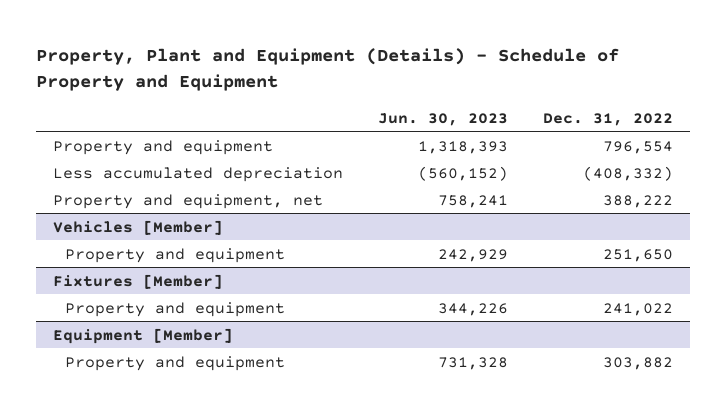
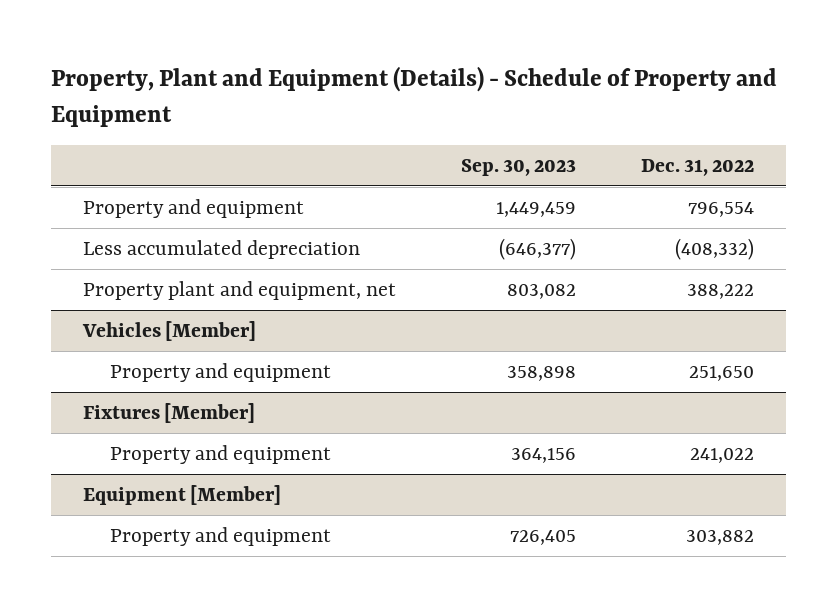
- | Jun. 30, 2023 | Dec. 31, 2022
+ | Sep. 30, 2023 | Dec. 31, 2022
- Property and equipment, net | 758,241 | 388,222
+ Property plant and equipment, net | 803,082 | 388,222

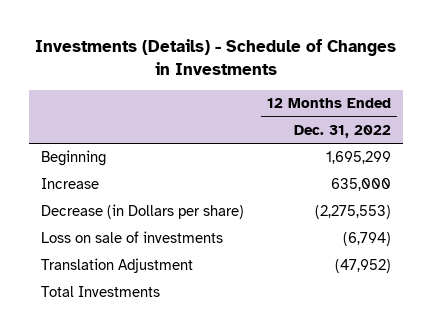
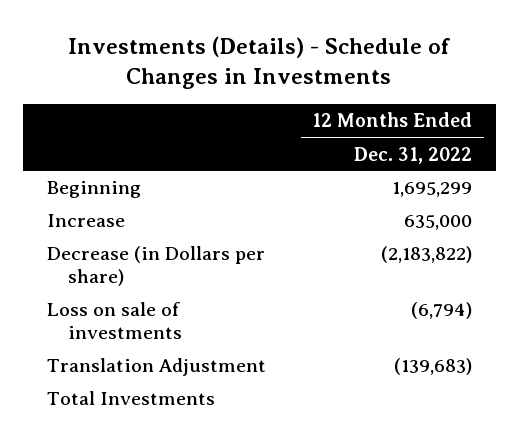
- Decrease (in Dollars per share) | (2,275,553)
+ Decrease (in Dollars per share) | (2,183,822)
- Translation Adjustment | (47,952)
+ Translation Adjustment | (139,683)

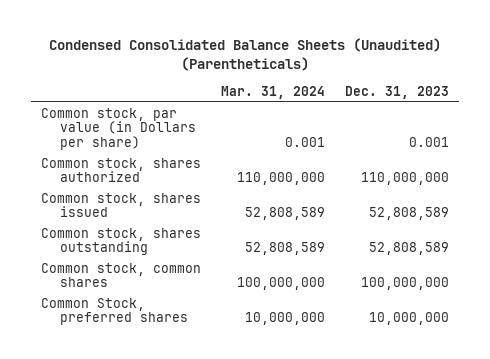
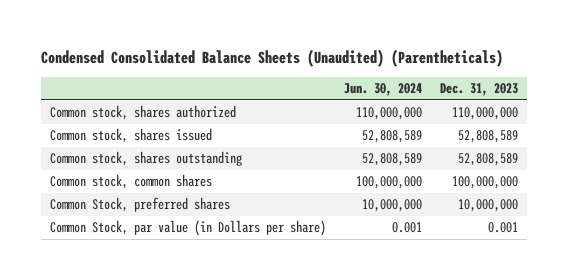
- | Mar. 31, 2024 | Dec. 31, 2023
+ | Jun. 30, 2024 | Dec. 31, 2023
- Common stock, par value (in Dollars per share) | 0.001 | 0.001
+ Common Stock, par value (in Dollars per share) | 0.001 | 0.001

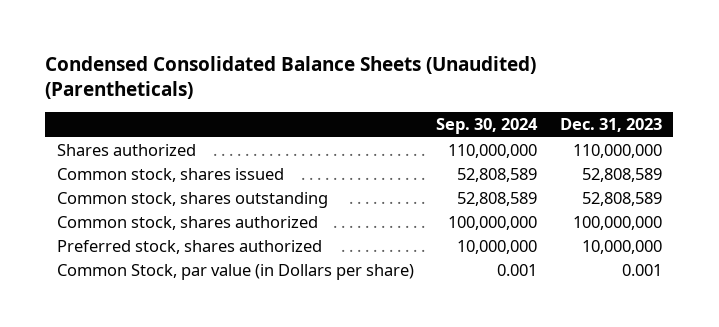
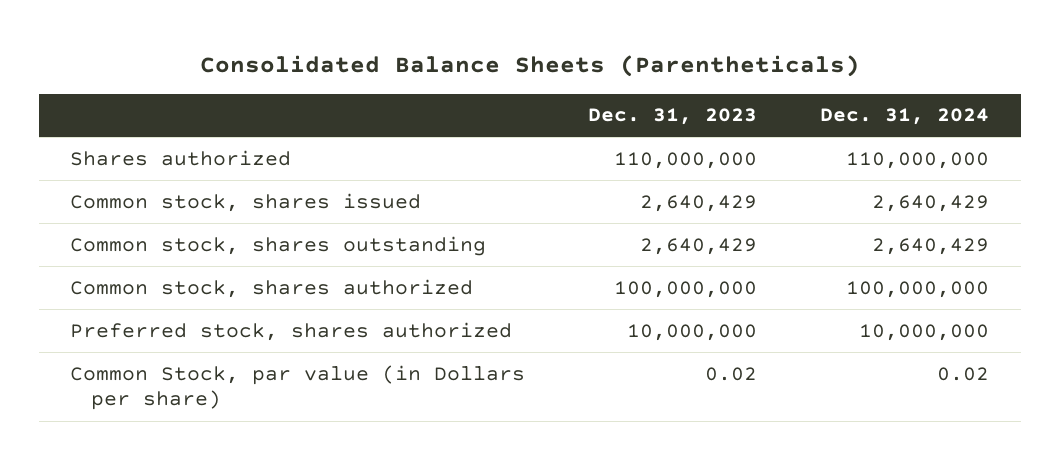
- Condensed Consolidated Balance Sheets (Unaudited) (Parentheticals)
+ Consolidated Balance Sheets (Parentheticals)
- | Sep. 30, 2024 | Dec. 31, 2023
+ | Dec. 31, 2023 | Dec. 31, 2024
- Common stock, shares issued | 52,808,589 | 52,808,589
- Common stock, shares outstanding | 52,808,589 | 52,808,589
+ Common stock, shares issued | 2,640,429 | 2,640,429
+ Common stock, shares outstanding | 2,640,429 | 2,640,429
- Common Stock, par value (in Dollars per share) | 0.001 | 0.001
+ Common Stock, par value (in Dollars per share) | 0.02 | 0.02

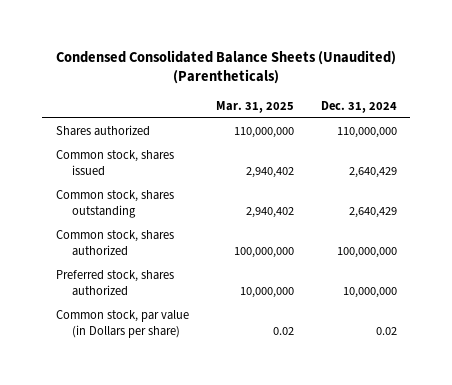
- Consolidated Balance Sheets (Parentheticals)
+ Condensed Consolidated Balance Sheets (Unaudited) (Parentheticals)
- | Dec. 31, 2023 | Dec. 31, 2024
+ | Mar. 31, 2025 | Dec. 31, 2024
- Common Stock, par value (in Dollars per share) | 0.02 | 0.02
+ Common stock, par value (in Dollars per share) | 0.02 | 0.02

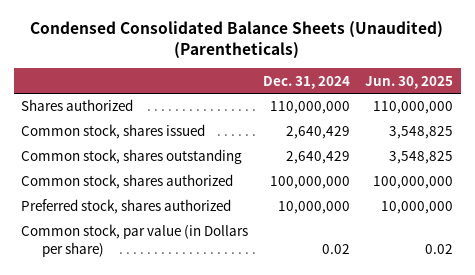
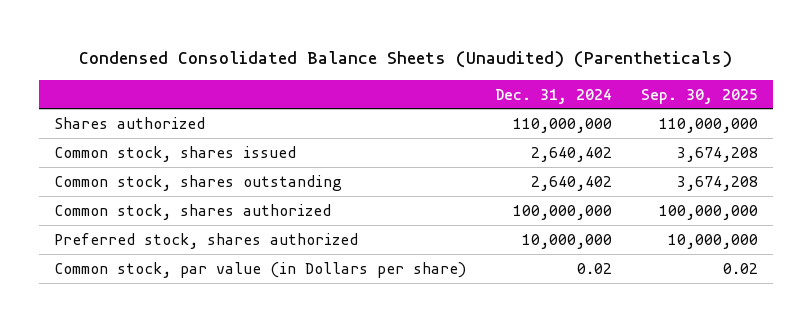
- | Dec. 31, 2024 | Jun. 30, 2025
+ | Dec. 31, 2024 | Sep. 30, 2025
- Common stock, shares issued | 2,640,429 | 3,548,825
- Common stock, shares outstanding | 2,640,429 | 3,548,825
+ Common stock, shares issued | 2,640,402 | 3,674,208
+ Common stock, shares outstanding | 2,640,402 | 3,674,208

